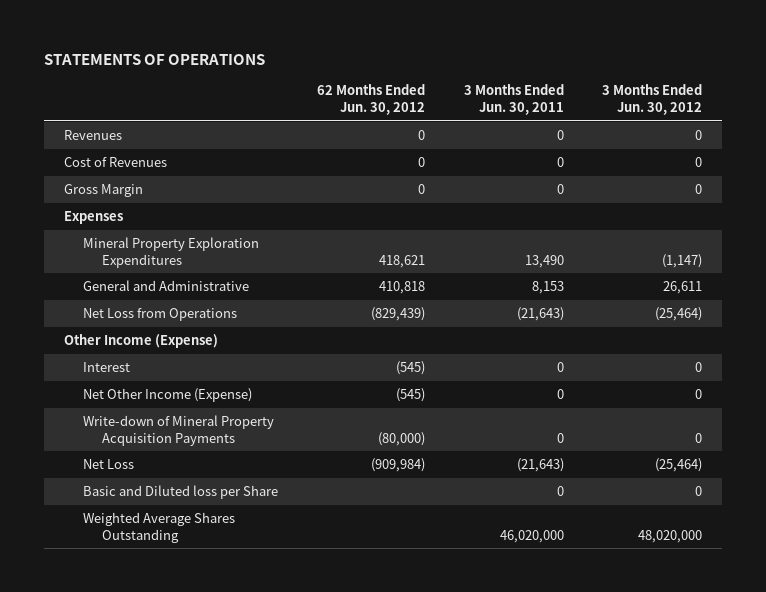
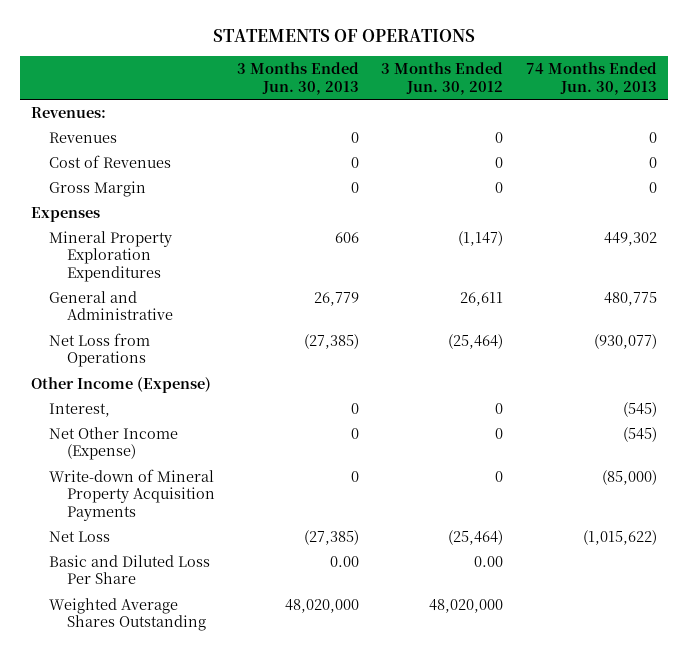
- | 62 Months Ended Jun. 30, 2012 | 3 Months Ended Jun. 30, 2011 | 3 Months Ended Jun. 30, 2012
+ | 3 Months Ended Jun. 30, 2013 | 3 Months Ended Jun. 30, 2012 | 74 Months Ended Jun. 30, 2013
+ Revenues:
- Interest | (545) | 0 | 0
+ Interest, | 0 | 0 | (545)
- Basic and Diluted loss per Share | | 0 | 0
+ Basic and Diluted Loss Per Share | 0.00 | 0.00 |

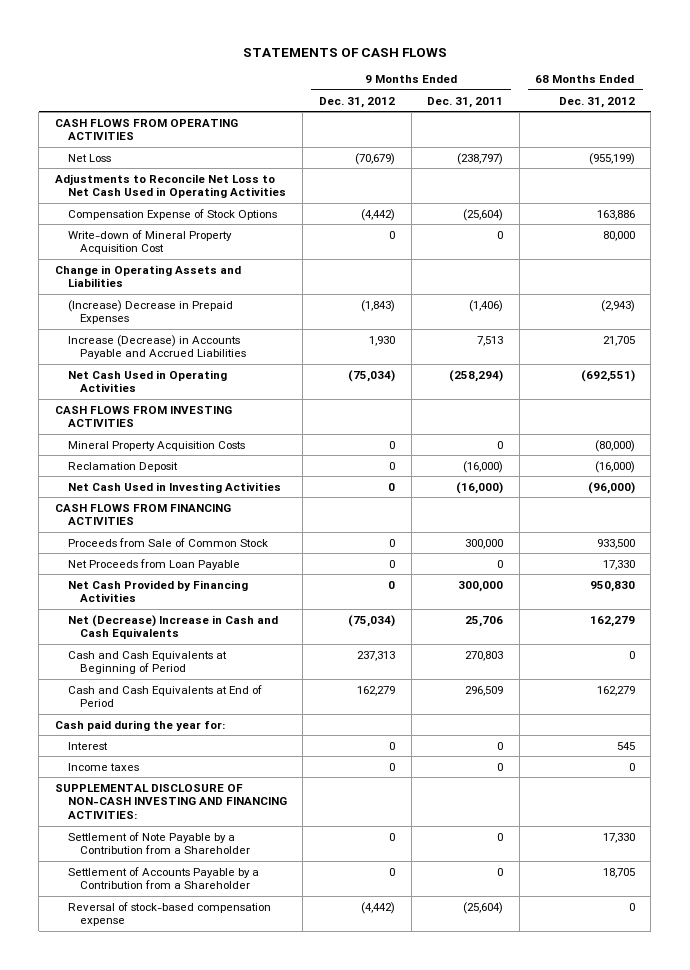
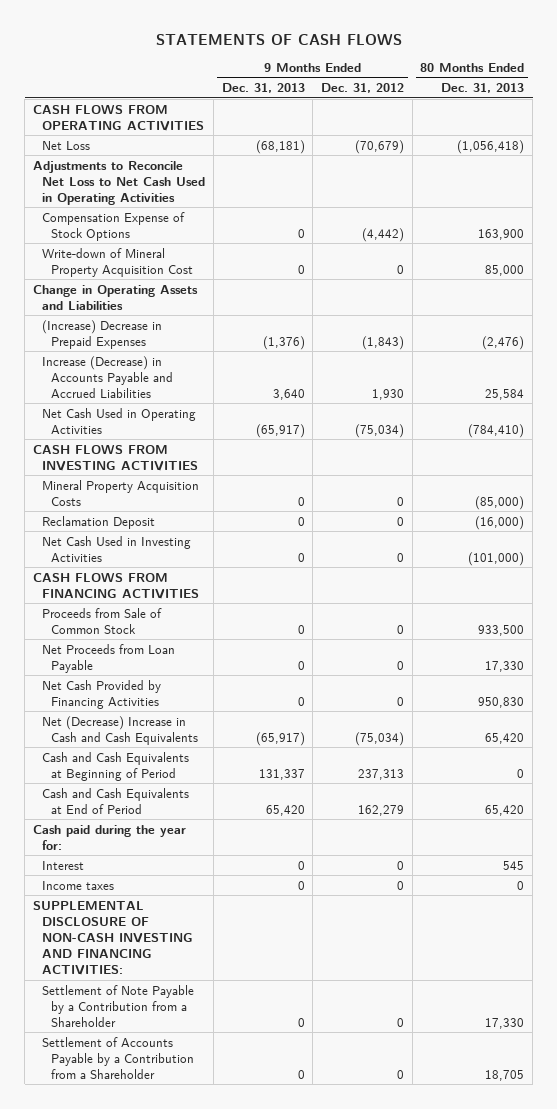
- | 9 Months Ended Dec. 31, 2012 | 9 Months Ended Dec. 31, 2011 | 68 Months Ended Dec. 31, 2012
+ | 9 Months Ended Dec. 31, 2013 | 9 Months Ended Dec. 31, 2012 | 80 Months Ended Dec. 31, 2013
- Reversal of stock-based compensation expense | (4,442) | (25,604) | 0

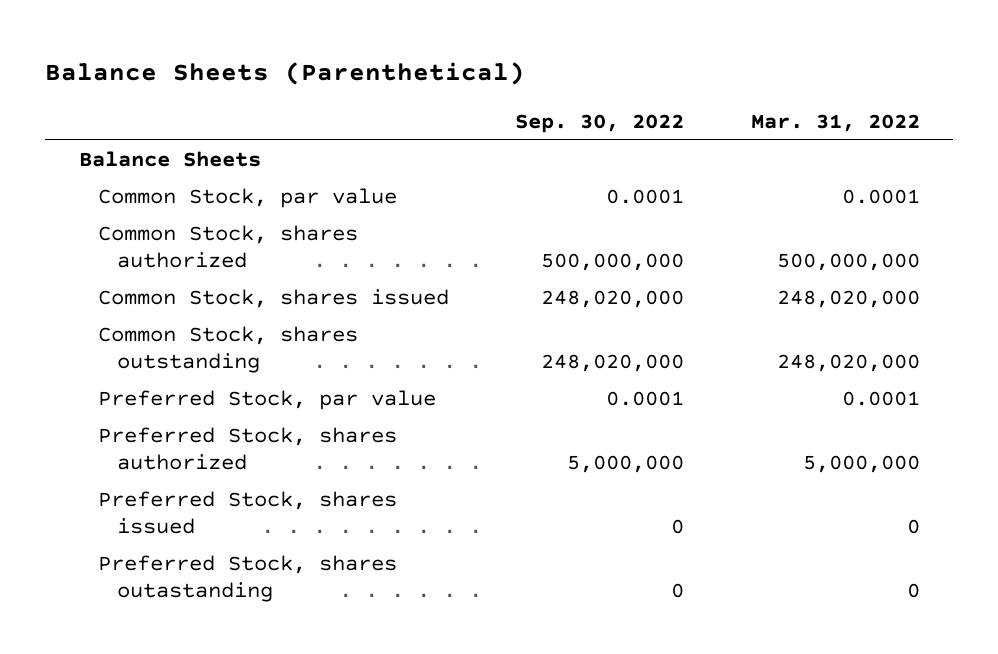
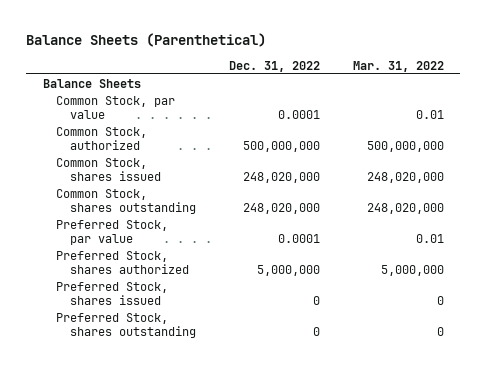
- | Sep. 30, 2022 | Mar. 31, 2022
+ | Dec. 31, 2022 | Mar. 31, 2022
- Common Stock, par value | 0.0001 | 0.0001
- Common Stock, shares authorized | 500,000,000 | 500,000,000
+ Common Stock, par value | 0.0001 | 0.01
+ Common Stock, authorized | 500,000,000 | 500,000,000
- Preferred Stock, par value | 0.0001 | 0.0001
+ Preferred Stock, par value | 0.0001 | 0.01
- Preferred Stock, shares outastanding | 0 | 0
+ Preferred Stock, shares outstanding | 0 | 0

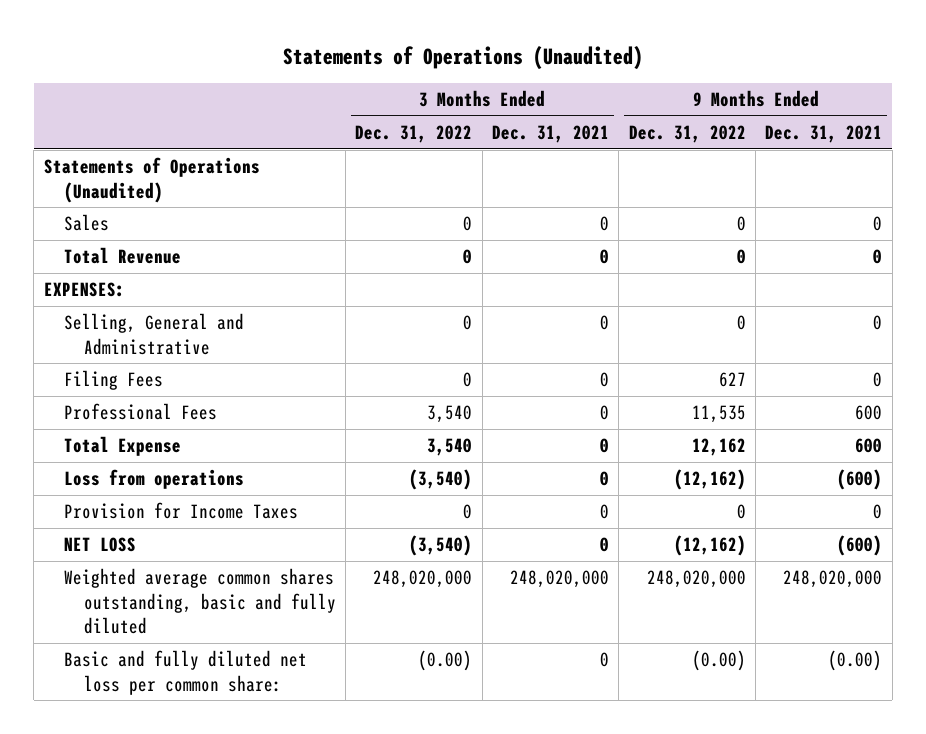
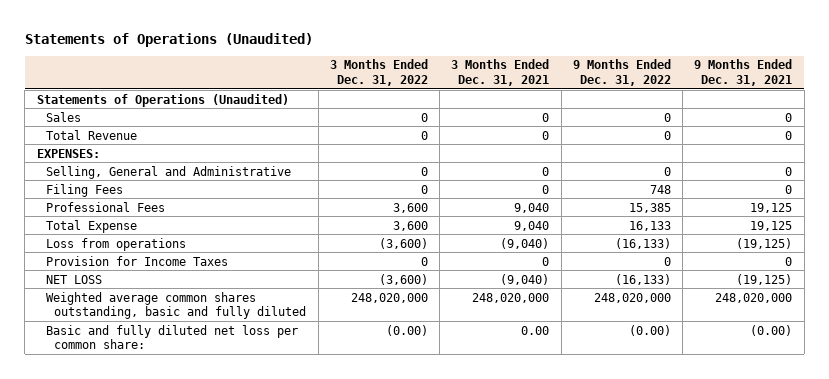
- Filing Fees | 0 | 0 | 627 | 0
- Professional Fees | 3,540 | 0 | 11,535 | 600
- Total Expense | 3,540 | 0 | 12,162 | 600
- Loss from operations | (3,540) | 0 | (12,162) | (600)
+ Filing Fees | 0 | 0 | 748 | 0
+ Professional Fees | 3,600 | 9,040 | 15,385 | 19,125
+ Total Expense | 3,600 | 9,040 | 16,133 | 19,125
+ Loss from operations | (3,600) | (9,040) | (16,133) | (19,125)
- NET LOSS | (3,540) | 0 | (12,162) | (600)
+ NET LOSS | (3,600) | (9,040) | (16,133) | (19,125)
- Basic and fully diluted net loss per common share: | (0.00) | 0 | (0.00) | (0.00)
+ Basic and fully diluted net loss per common share: | (0.00) | 0.00 | (0.00) | (0.00)

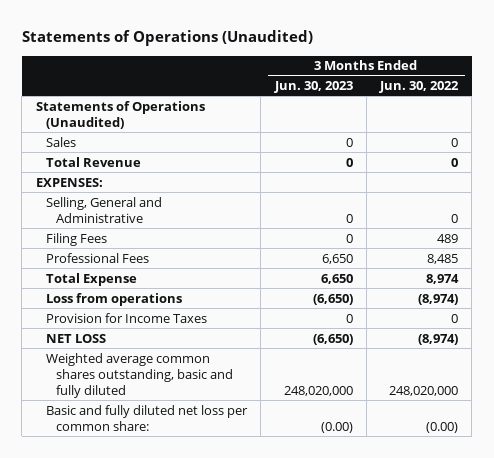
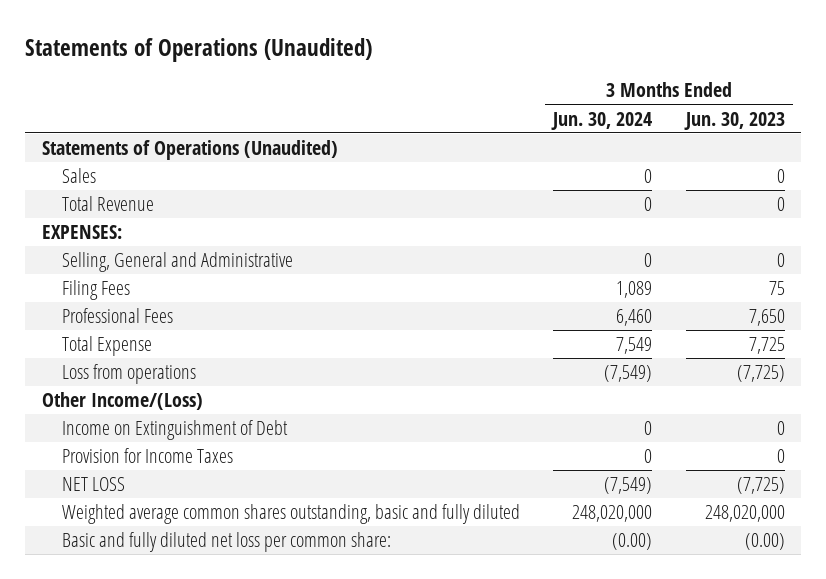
- | 3 Months Ended Jun. 30, 2023 | 3 Months Ended Jun. 30, 2022
+ | 3 Months Ended Jun. 30, 2024 | 3 Months Ended Jun. 30, 2023
- Filing Fees | 0 | 489
- Professional Fees | 6,650 | 8,485
- Total Expense | 6,650 | 8,974
- Loss from operations | (6,650) | (8,974)
+ Filing Fees | 1,089 | 75
+ Professional Fees | 6,460 | 7,650
+ Total Expense | 7,549 | 7,725
+ Loss from operations | (7,549) | (7,725)
+ Other Income/(Loss)
+ Income on Extinguishment of Debt | 0 | 0
- NET LOSS | (6,650) | (8,974)
+ NET LOSS | (7,549) | (7,725)

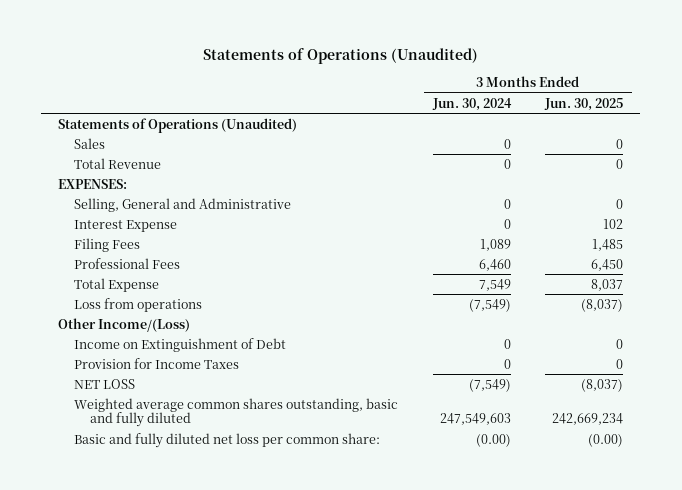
- | 3 Months Ended Jun. 30, 2024 | 3 Months Ended Jun. 30, 2023
+ | 3 Months Ended Jun. 30, 2024 | 3 Months Ended Jun. 30, 2025
+ Interest Expense | 0 | 102
- Weighted average common shares outstanding, basic and fully diluted | 248,020,000 | 248,020,000
+ Weighted average common shares outstanding, basic and fully diluted | 247,549,603 | 242,669,234

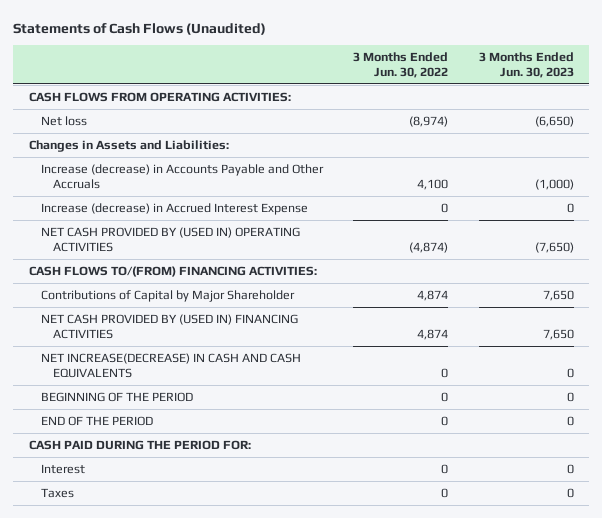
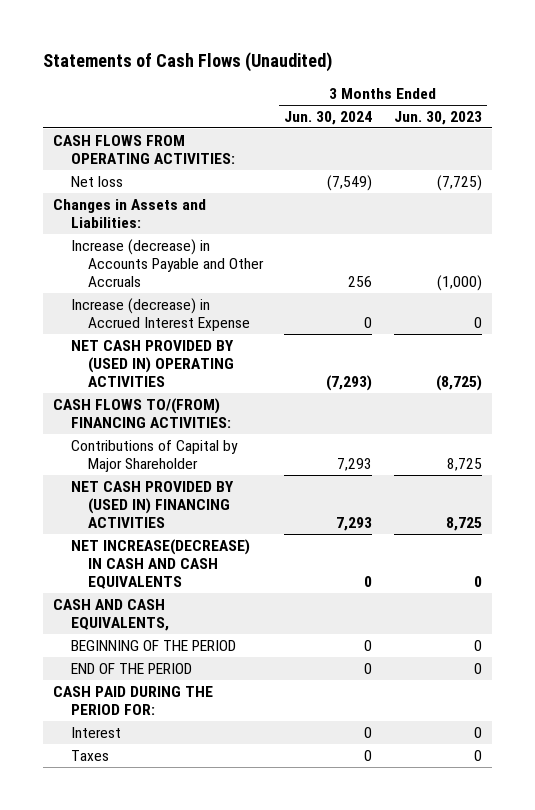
- | 3 Months Ended Jun. 30, 2022 | 3 Months Ended Jun. 30, 2023
+ | 3 Months Ended Jun. 30, 2024 | 3 Months Ended Jun. 30, 2023
- Net loss | (8,974) | (6,650)
+ Net loss | (7,549) | (7,725)
- NET CASH PROVIDED BY (USED IN) OPERATING ACTIVITIES | (4,874) | (7,650)
+ NET CASH PROVIDED BY (USED IN) OPERATING ACTIVITIES | (7,293) | (8,725)
- Contributions of Capital by Major Shareholder | 4,874 | 7,650
- NET CASH PROVIDED BY (USED IN) FINANCING ACTIVITIES | 4,874 | 7,650
+ Contributions of Capital by Major Shareholder | 7,293 | 8,725
+ NET CASH PROVIDED BY (USED IN) FINANCING ACTIVITIES | 7,293 | 8,725
+ CASH AND CASH EQUIVALENTS,

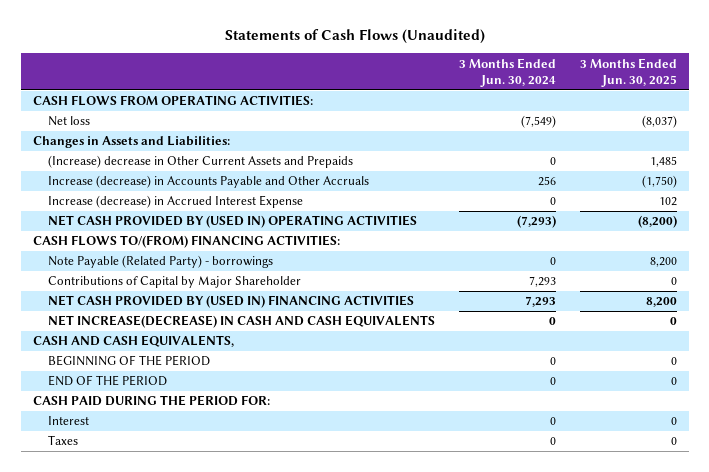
- | 3 Months Ended Jun. 30, 2024 | 3 Months Ended Jun. 30, 2023
+ | 3 Months Ended Jun. 30, 2024 | 3 Months Ended Jun. 30, 2025
+ (Increase) decrease in Other Current Assets and Prepaids | 0 | 1,485
+ Note Payable (Related Party) - borrowings | 0 | 8,200

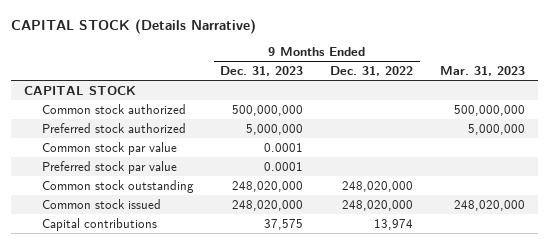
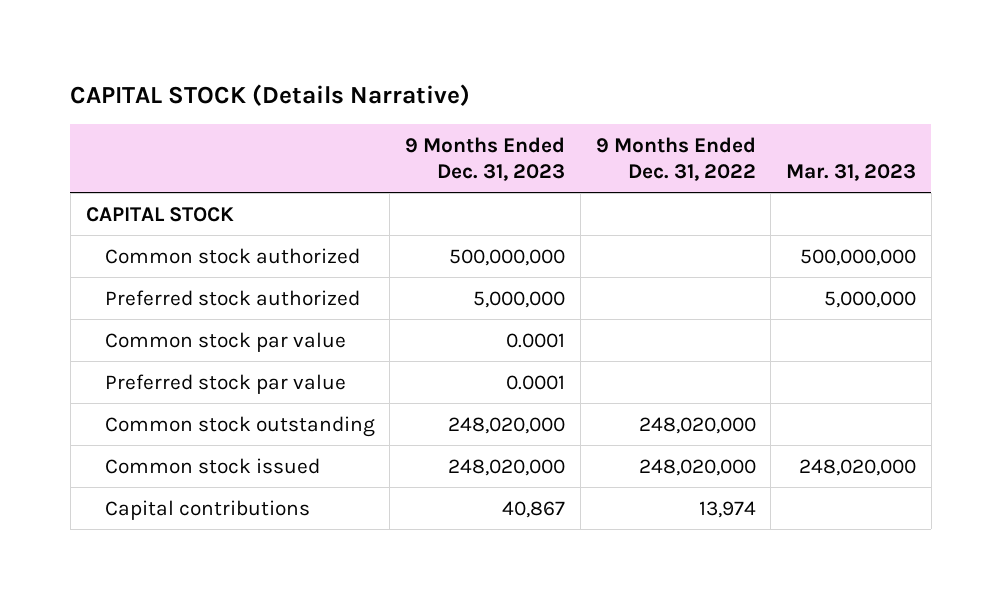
- Capital contributions | 37,575 | 13,974 |
+ Capital contributions | 40,867 | 13,974 |

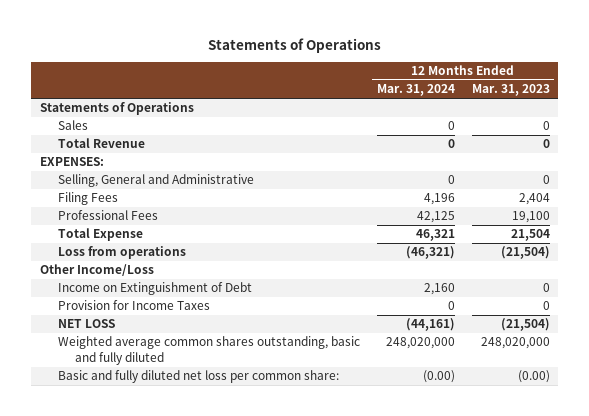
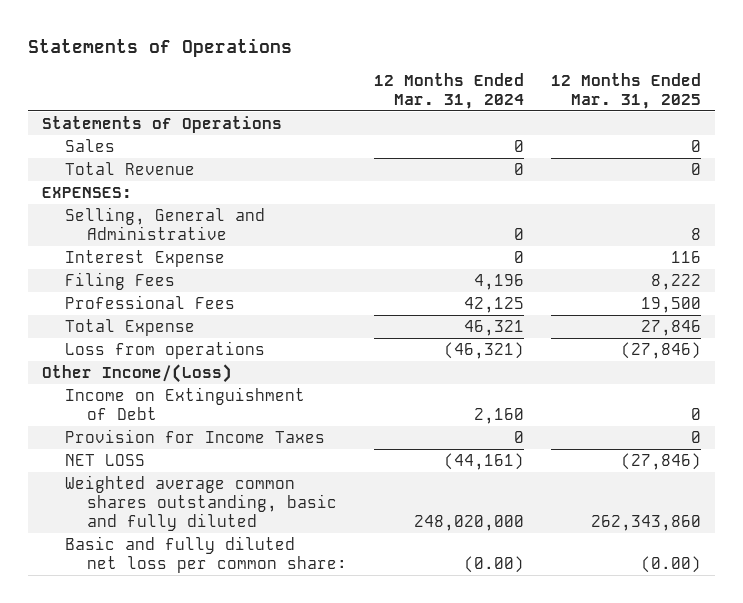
- | 12 Months Ended Mar. 31, 2024 | 12 Months Ended Mar. 31, 2023
+ | 12 Months Ended Mar. 31, 2024 | 12 Months Ended Mar. 31, 2025
+ Interest Expense | 0 | 116
- Other Income/Loss
+ Other Income/(Loss)

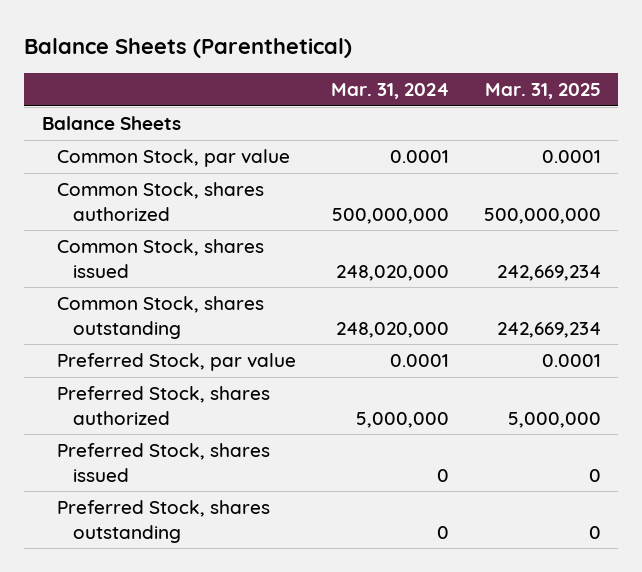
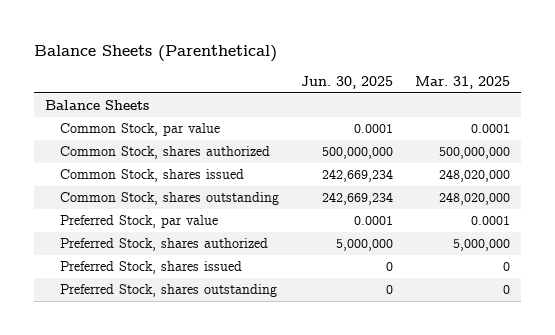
- | Mar. 31, 2024 | Mar. 31, 2025
+ | Jun. 30, 2025 | Mar. 31, 2025
- Common Stock, shares issued | 248,020,000 | 242,669,234
- Common Stock, shares outstanding | 248,020,000 | 242,669,234
+ Common Stock, shares issued | 242,669,234 | 248,020,000
+ Common Stock, shares outstanding | 242,669,234 | 248,020,000

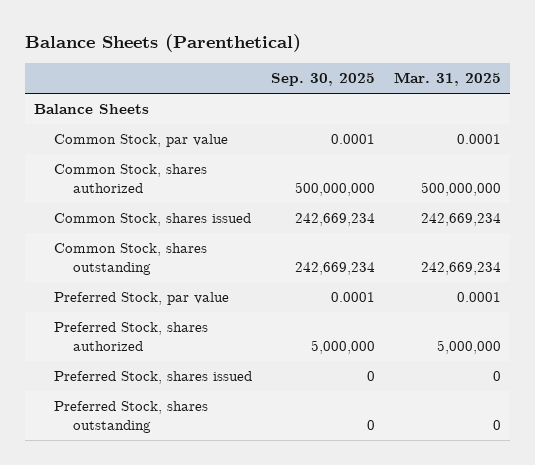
- | Jun. 30, 2025 | Mar. 31, 2025
+ | Sep. 30, 2025 | Mar. 31, 2025
- Common Stock, shares issued | 242,669,234 | 248,020,000
- Common Stock, shares outstanding | 242,669,234 | 248,020,000
+ Common Stock, shares issued | 242,669,234 | 242,669,234
+ Common Stock, shares outstanding | 242,669,234 | 242,669,234

